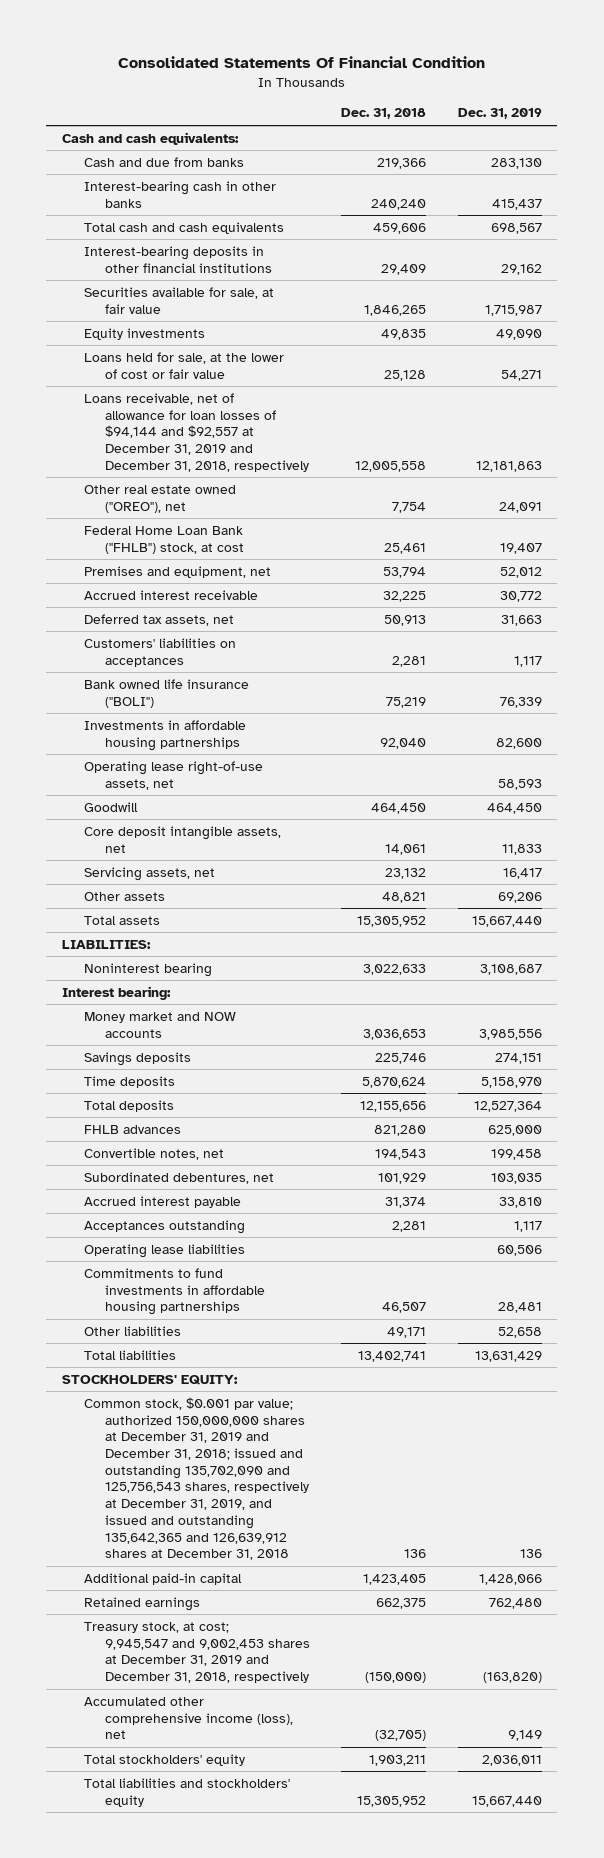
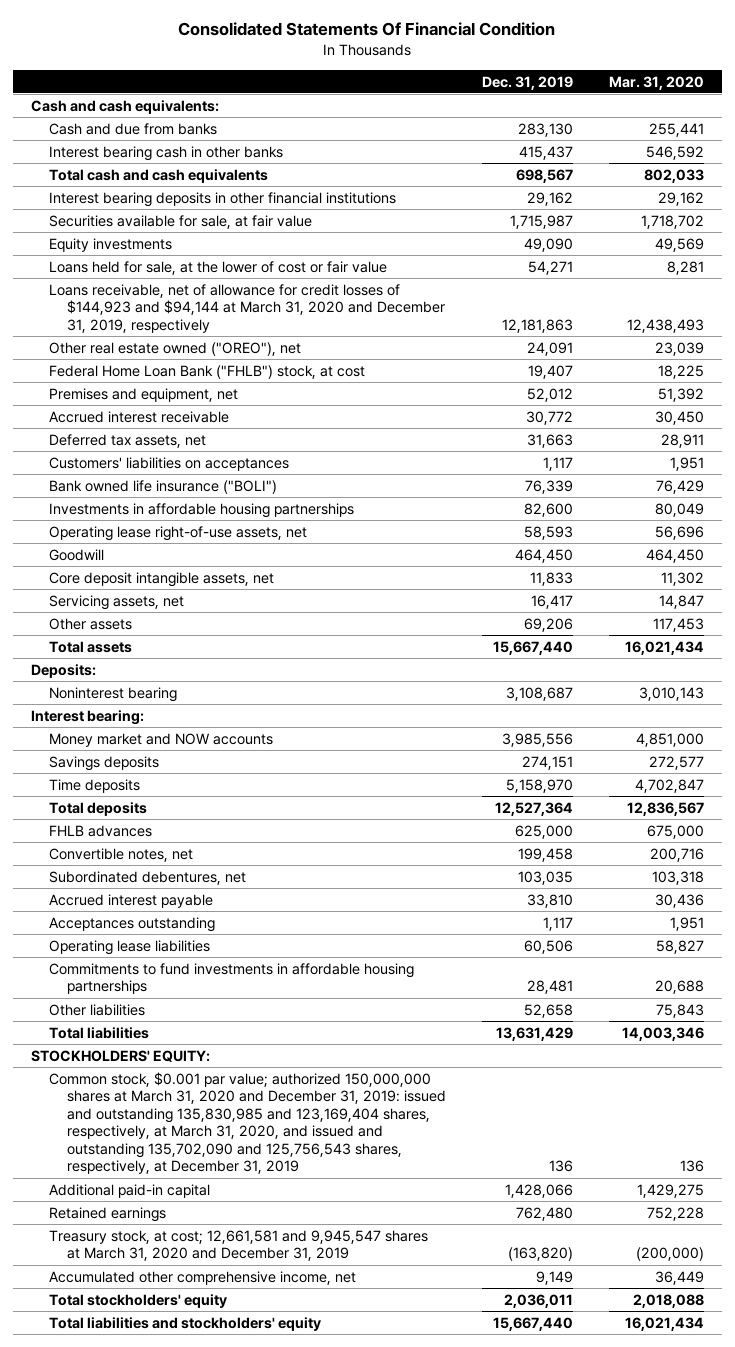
- | Dec. 31, 2018 | Dec. 31, 2019
+ | Dec. 31, 2019 | Mar. 31, 2020
- Interest-bearing cash in other banks | 240,240 | 415,437
+ Interest bearing cash in other banks | 415,437 | 546,592
- Interest-bearing deposits in other financial institutions | 29,409 | 29,162
+ Interest bearing deposits in other financial institutions | 29,162 | 29,162
- Loans receivable, net of allowance for loan losses of $94,144 and $92,557 at December 31, 2019 and December 31, 2018, respectively | 12,005,558 | 12,181,863
+ Loans receivable, net of allowance for credit losses of $144,923 and $94,144 at March 31, 2020 and December 31, 2019, respectively | 12,181,863 | 12,438,493
- LIABILITIES:
+ Deposits:
- Common stock, $0.001 par value; authorized 150,000,000 shares at December 31, 2019 and December 31, 2018; issued and outstanding 135,702,090 and 125,756,543 shares, respectively at December 31, 2019, and issued and outstanding 135,642,365 and 126,639,912 shares at December 31, 2018 | 136 | 136
+ Common stock, $0.001 par value; authorized 150,000,000 shares at March 31, 2020 and December 31, 2019: issued and outstanding 135,830,985 and 123,169,404 shares, respectively, at March 31, 2020, and issued and outstanding 135,702,090 and 125,756,543 shares, respectively, at December 31, 2019 | 136 | 136
- Treasury stock, at cost; 9,945,547 and 9,002,453 shares at December 31, 2019 and December 31, 2018, respectively | (150,000) | (163,820)
- Accumulated other comprehensive income (loss), net | (32,705) | 9,149
+ Treasury stock, at cost; 12,661,581 and 9,945,547 shares at March 31, 2020 and December 31, 2019 | (163,820) | (200,000)
+ Accumulated other comprehensive income, net | 9,149 | 36,449

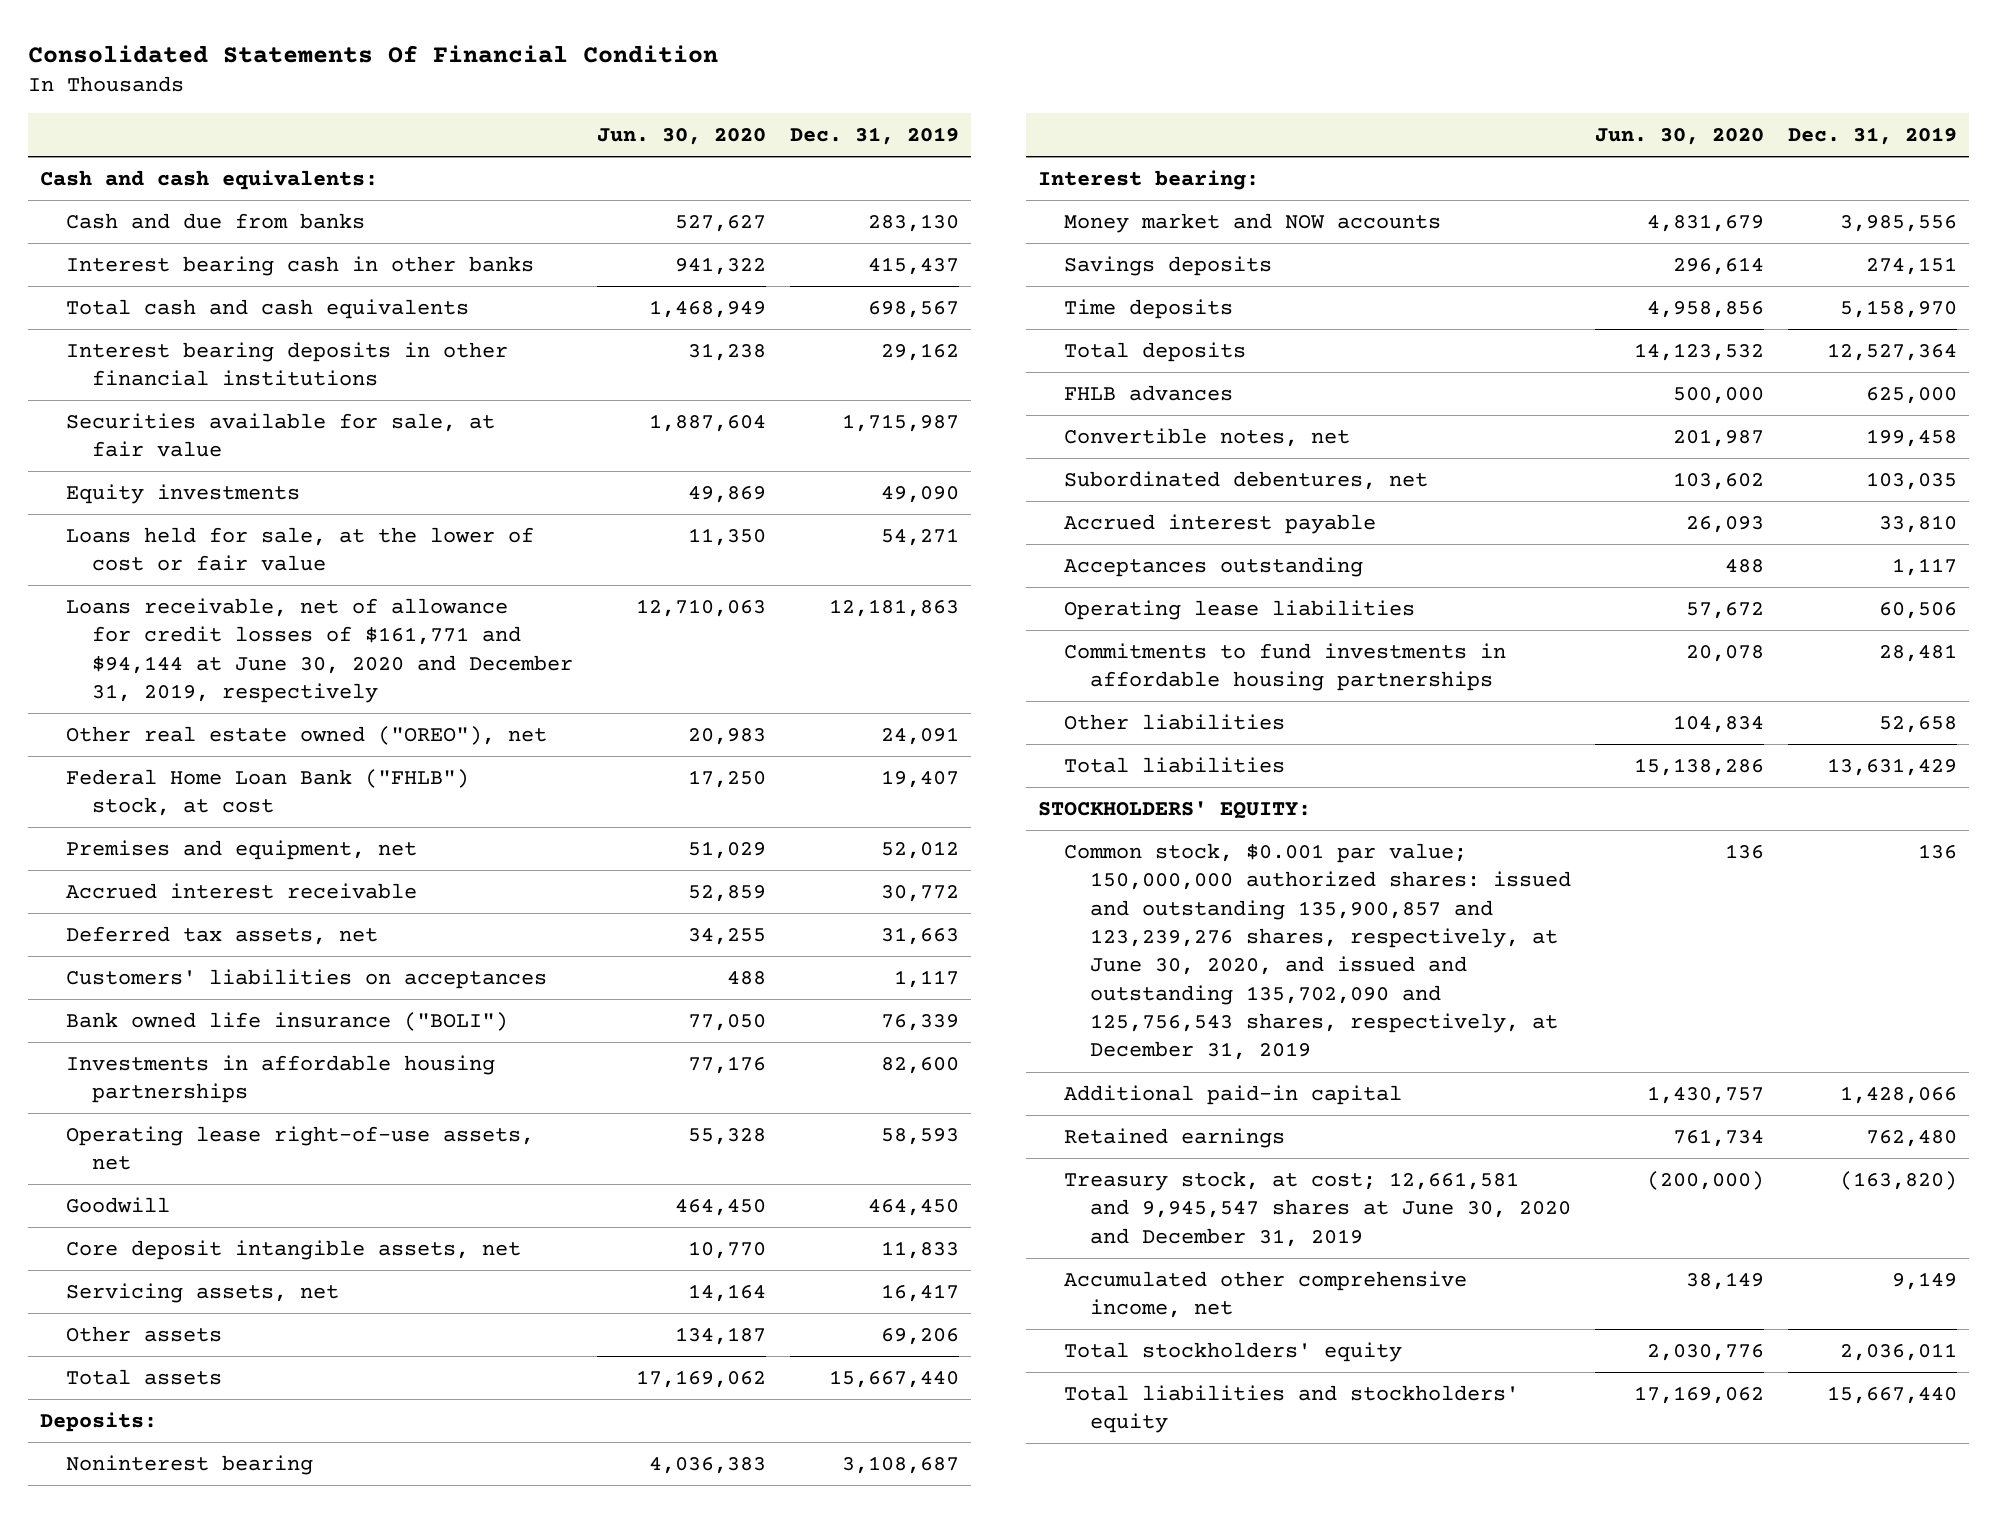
- | Dec. 31, 2019 | Mar. 31, 2020
+ | Jun. 30, 2020 | Dec. 31, 2019
- Loans receivable, net of allowance for credit losses of $144,923 and $94,144 at March 31, 2020 and December 31, 2019, respectively | 12,181,863 | 12,438,493
+ Loans receivable, net of allowance for credit losses of $161,771 and $94,144 at June 30, 2020 and December 31, 2019, respectively | 12,710,063 | 12,181,863
- Common stock, $0.001 par value; authorized 150,000,000 shares at March 31, 2020 and December 31, 2019: issued and outstanding 135,830,985 and 123,169,404 shares, respectively, at March 31, 2020, and issued and outstanding 135,702,090 and 125,756,543 shares, respectively, at December 31, 2019 | 136 | 136
+ Common stock, $0.001 par value; 150,000,000 authorized shares: issued and outstanding 135,900,857 and 123,239,276 shares, respectively, at June 30, 2020, and issued and outstanding 135,702,090 and 125,756,543 shares, respectively, at December 31, 2019 | 136 | 136
- Treasury stock, at cost; 12,661,581 and 9,945,547 shares at March 31, 2020 and December 31, 2019 | (163,820) | (200,000)
+ Treasury stock, at cost; 12,661,581 and 9,945,547 shares at June 30, 2020 and December 31, 2019 | (200,000) | (163,820)

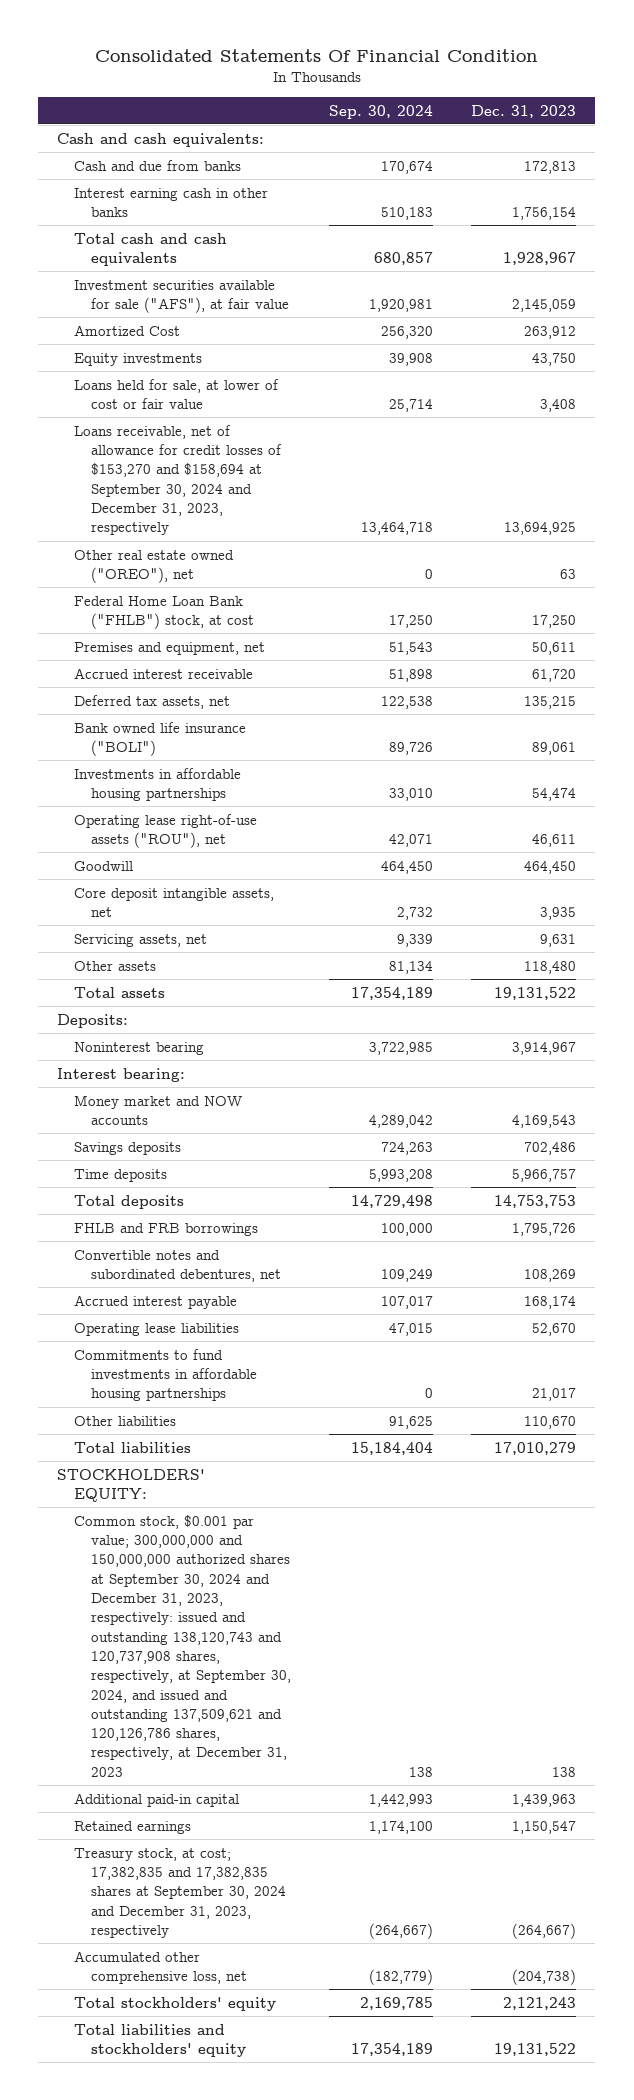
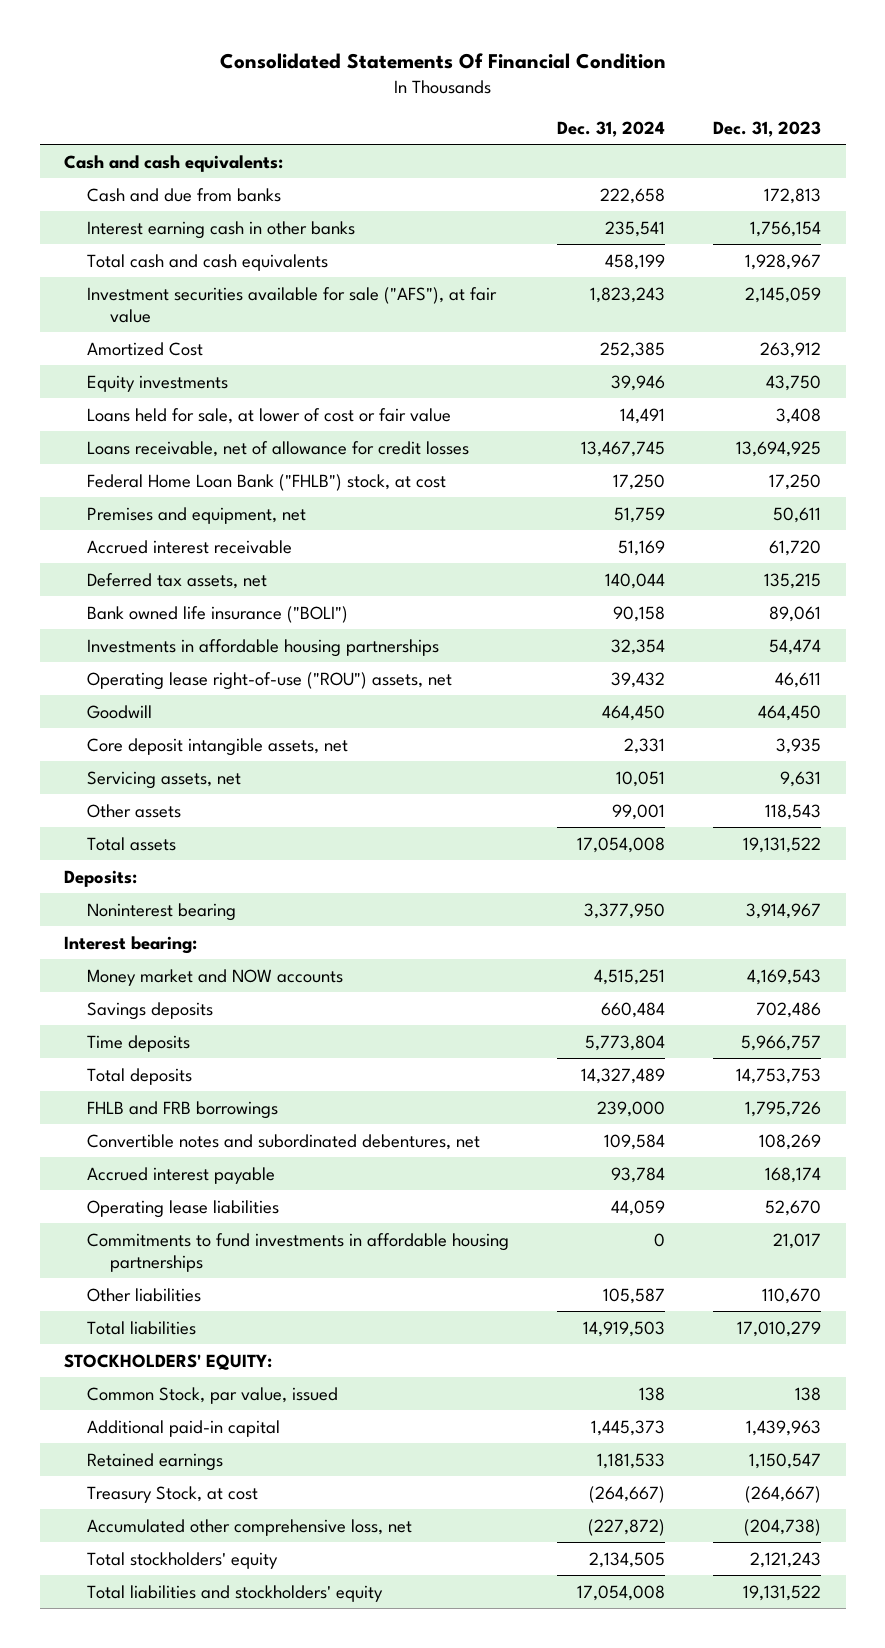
- | Sep. 30, 2024 | Dec. 31, 2023
+ | Dec. 31, 2024 | Dec. 31, 2023
- Loans receivable, net of allowance for credit losses of $153,270 and $158,694 at September 30, 2024 and December 31, 2023, respectively | 13,464,718 | 13,694,925
- Other real estate owned ("OREO"), net | 0 | 63
+ Loans receivable, net of allowance for credit losses | 13,467,745 | 13,694,925
- Operating lease right-of-use assets ("ROU"), net | 42,071 | 46,611
+ Operating lease right-of-use ("ROU") assets, net | 39,432 | 46,611
- Other assets | 81,134 | 118,480
+ Other assets | 99,001 | 118,543
- Common stock, $0.001 par value; 300,000,000 and 150,000,000 authorized shares at September 30, 2024 and December 31, 2023, respectively: issued and outstanding 138,120,743 and 120,737,908 shares, respectively, at September 30, 2024, and issued and outstanding 137,509,621 and 120,126,786 shares, respectively, at December 31, 2023 | 138 | 138
+ Common Stock, par value, issued | 138 | 138
- Treasury stock, at cost; 17,382,835 and 17,382,835 shares at September 30, 2024 and December 31, 2023, respectively | (264,667) | (264,667)
+ Treasury Stock, at cost | (264,667) | (264,667)

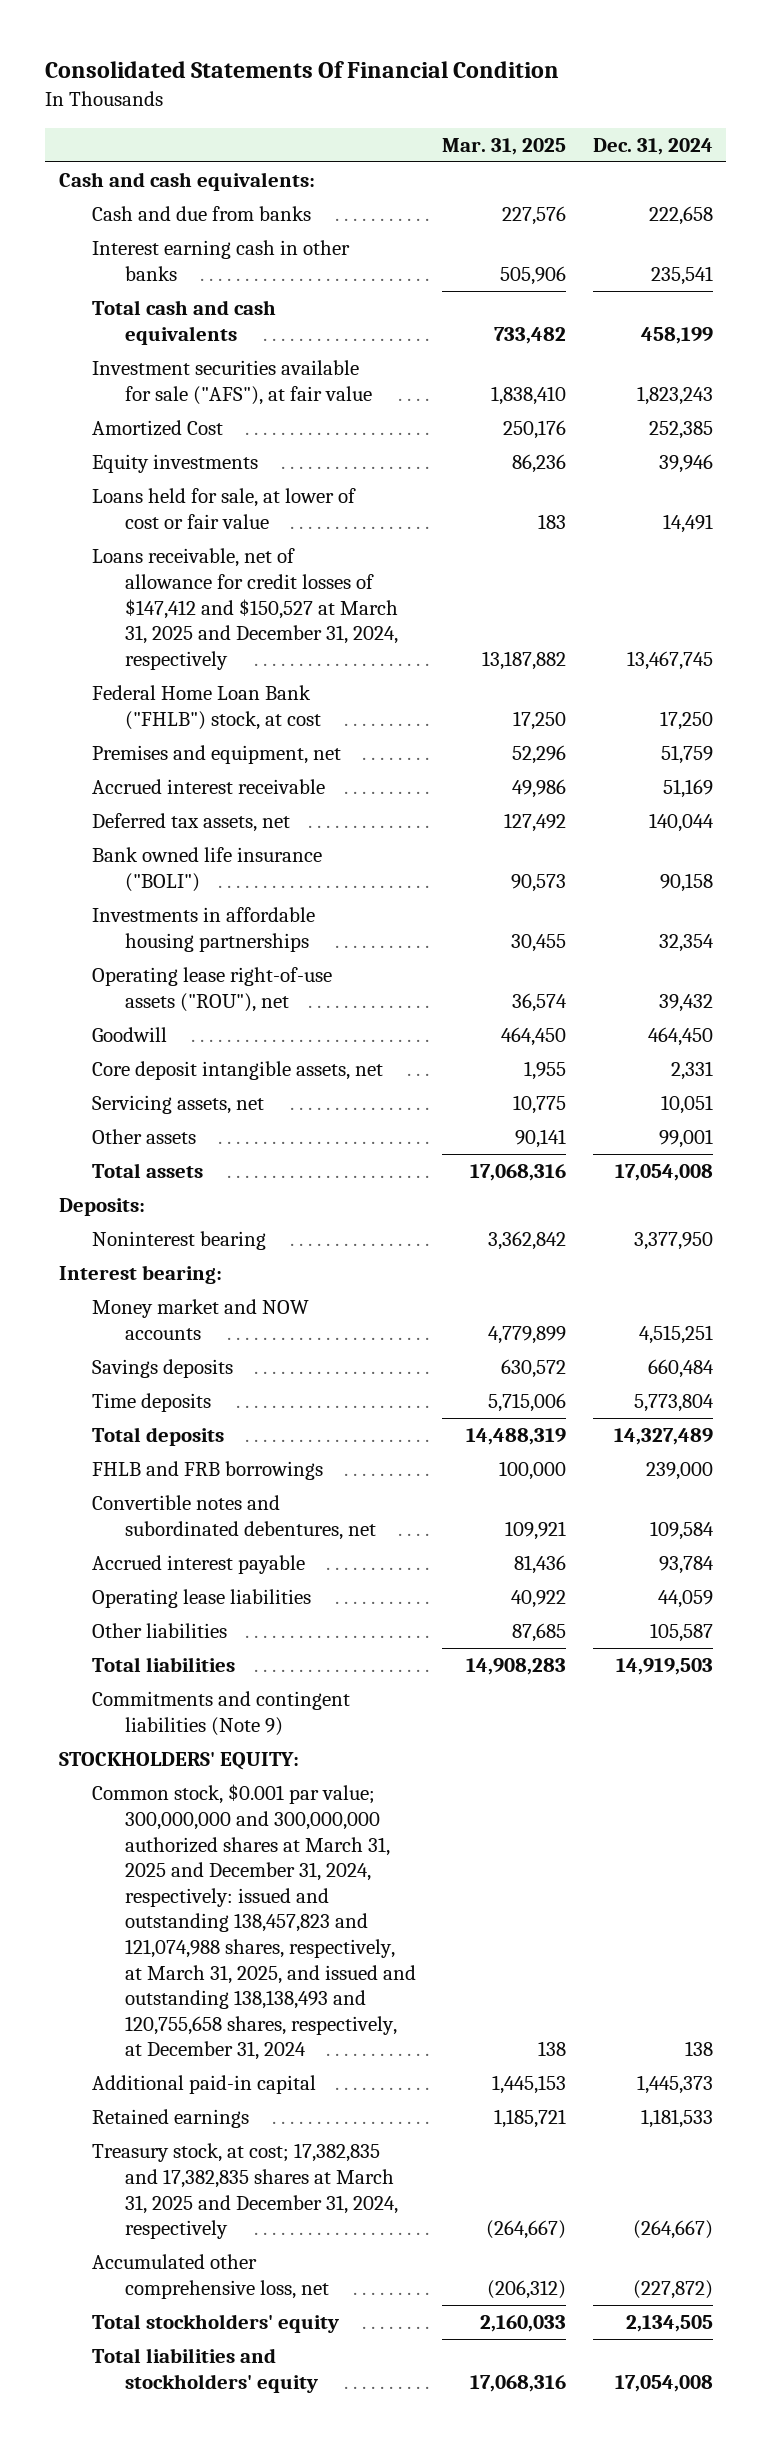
- | Dec. 31, 2024 | Dec. 31, 2023
+ | Mar. 31, 2025 | Dec. 31, 2024
- Loans receivable, net of allowance for credit losses | 13,467,745 | 13,694,925
+ Loans receivable, net of allowance for credit losses of $147,412 and $150,527 at March 31, 2025 and December 31, 2024, respectively | 13,187,882 | 13,467,745
- Operating lease right-of-use ("ROU") assets, net | 39,432 | 46,611
+ Operating lease right-of-use assets ("ROU"), net | 36,574 | 39,432
- Commitments to fund investments in affordable housing partnerships | 0 | 21,017
+ Commitments and contingent liabilities (Note 9)
- Common Stock, par value, issued | 138 | 138
+ Common stock, $0.001 par value; 300,000,000 and 300,000,000 authorized shares at March 31, 2025 and December 31, 2024, respectively: issued and outstanding 138,457,823 and 121,074,988 shares, respectively, at March 31, 2025, and issued and outstanding 138,138,493 and 120,755,658 shares, respectively, at December 31, 2024 | 138 | 138
- Treasury Stock, at cost | (264,667) | (264,667)
+ Treasury stock, at cost; 17,382,835 and 17,382,835 shares at March 31, 2025 and December 31, 2024, respectively | (264,667) | (264,667)

